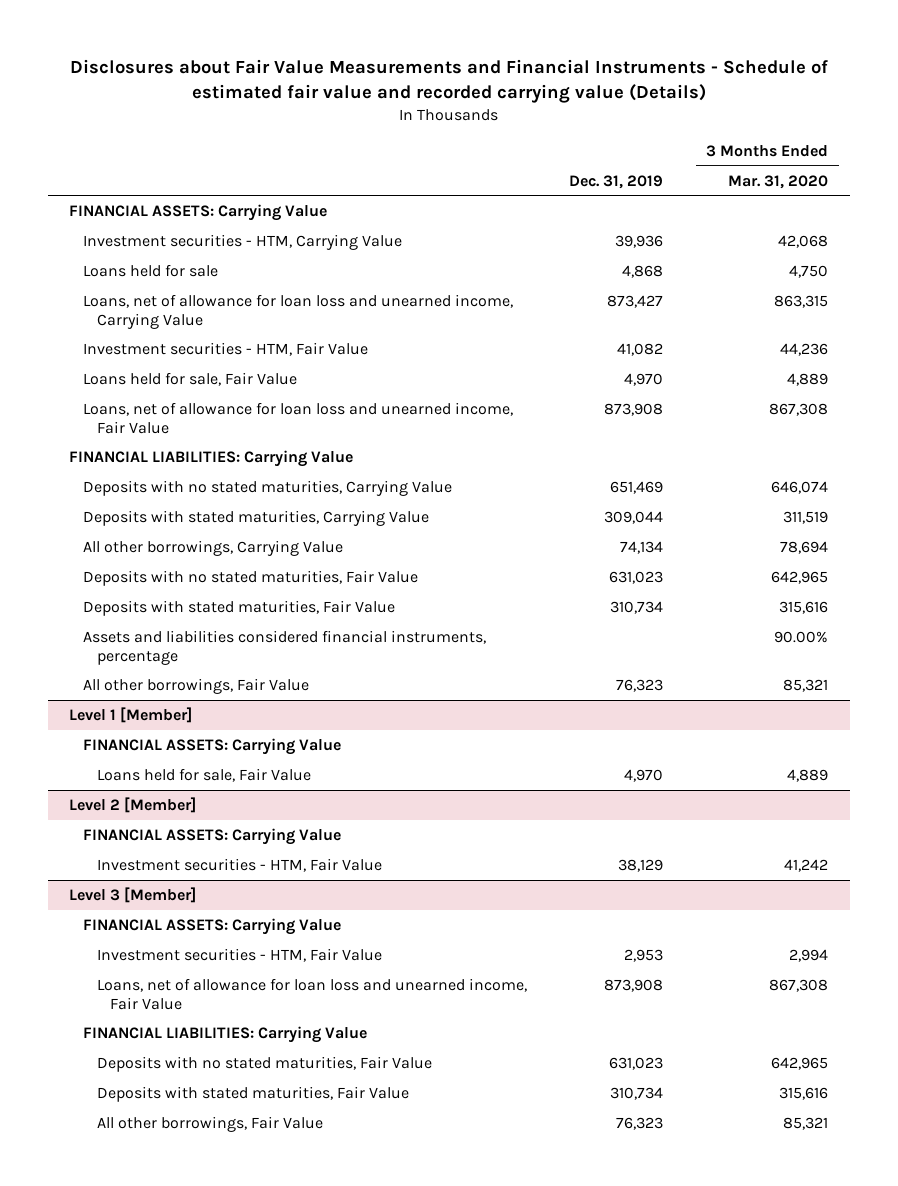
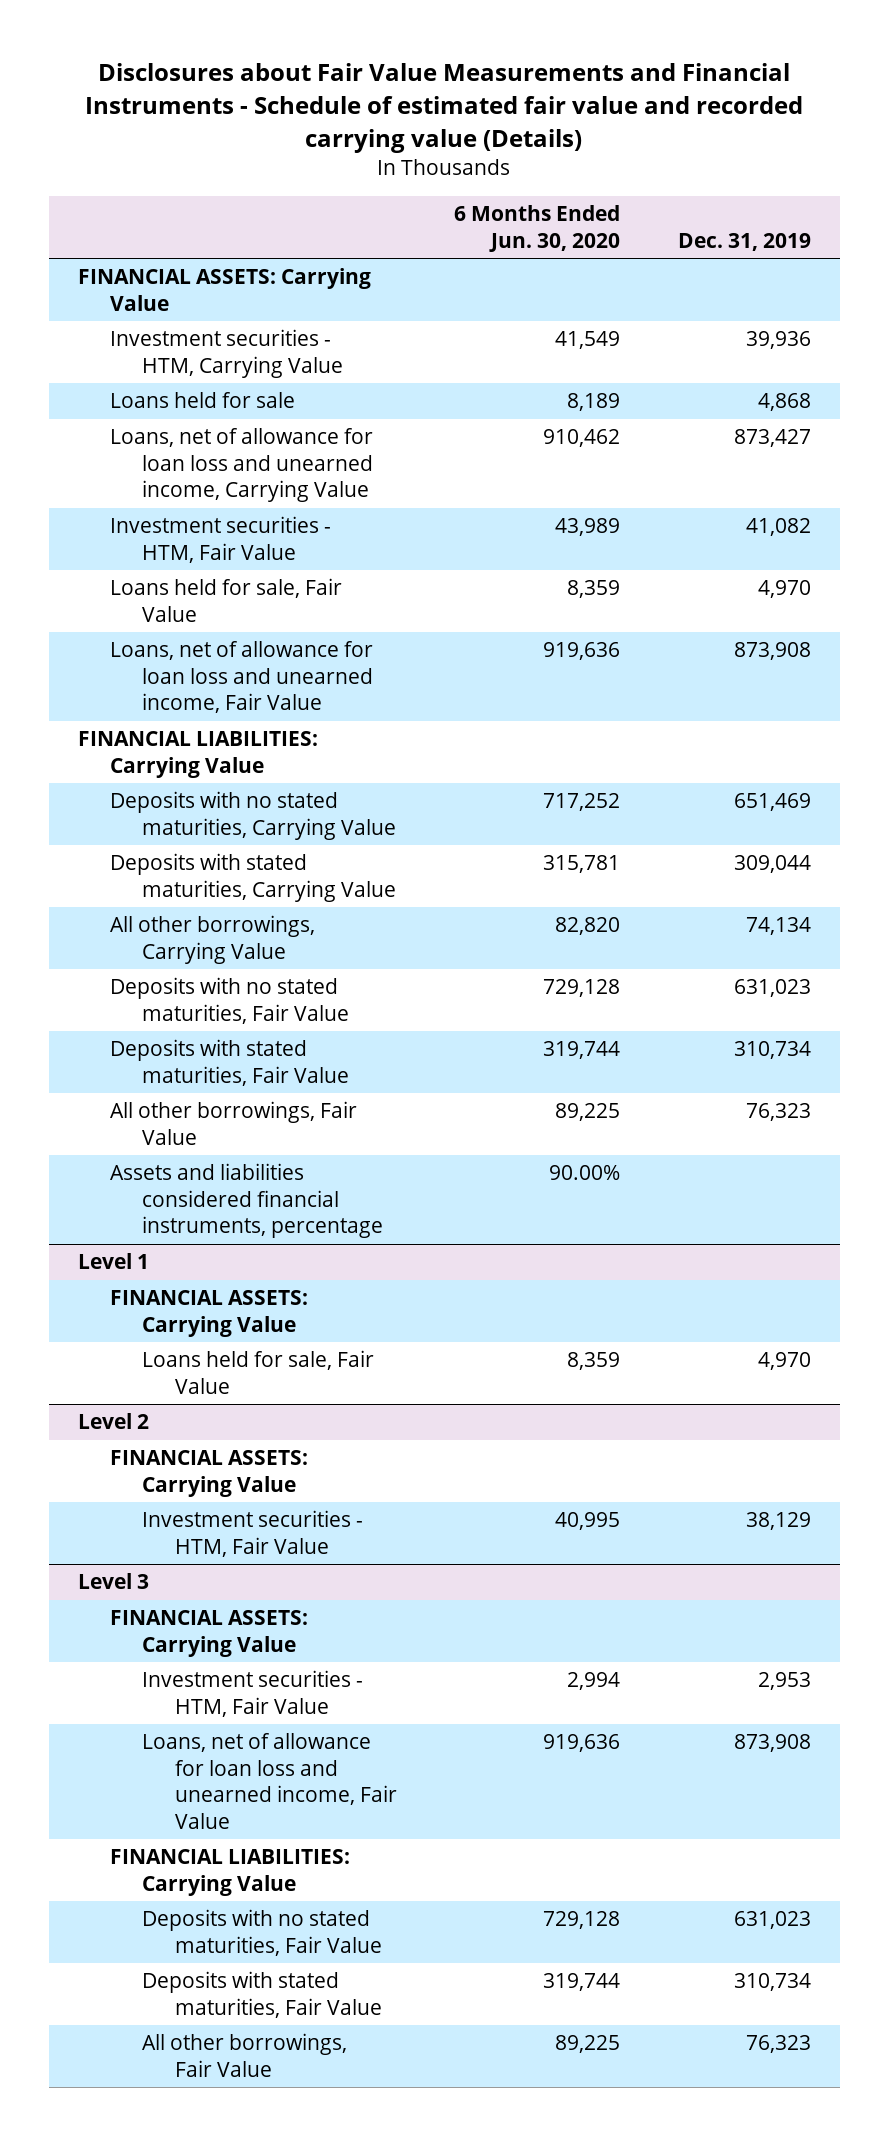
- | Dec. 31, 2019 | 3 Months Ended Mar. 31, 2020
+ | 6 Months Ended Jun. 30, 2020 | Dec. 31, 2019
- Level 1 [Member]
moved down: Assets and liabilities considered financial instruments, percentage | 90.00% |
+ Level 1
- Level 2 [Member]
+ Level 2
- Level 3 [Member]
+ Level 3

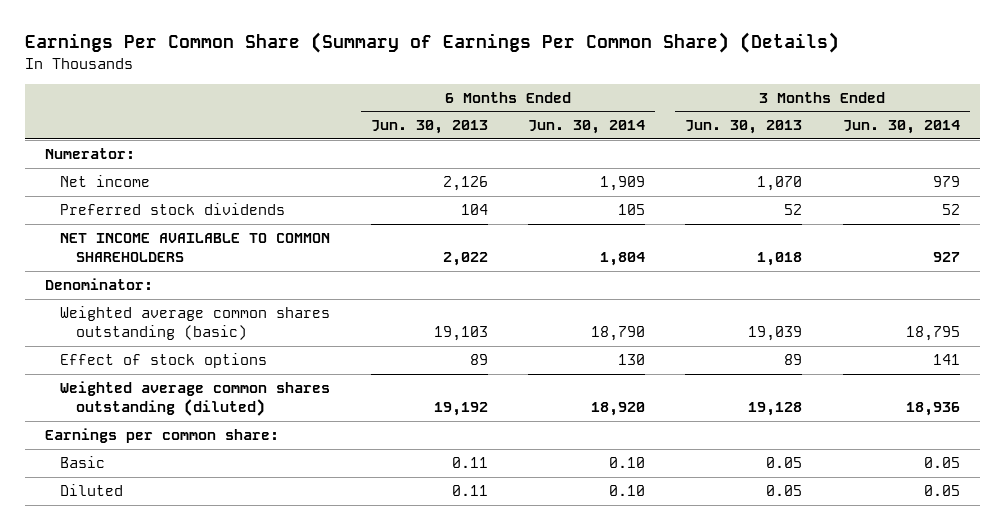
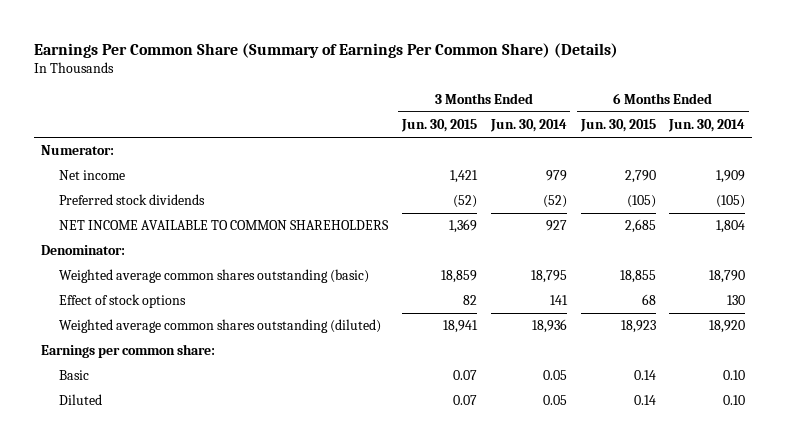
- | 6 Months Ended Jun. 30, 2013 | 6 Months Ended Jun. 30, 2014 | 3 Months Ended Jun. 30, 2013 | 3 Months Ended Jun. 30, 2014
+ | 3 Months Ended Jun. 30, 2015 | 3 Months Ended Jun. 30, 2014 | 6 Months Ended Jun. 30, 2015 | 6 Months Ended Jun. 30, 2014
- Preferred stock dividends | 104 | 105 | 52 | 52
+ Preferred stock dividends | (52) | (52) | (105) | (105)

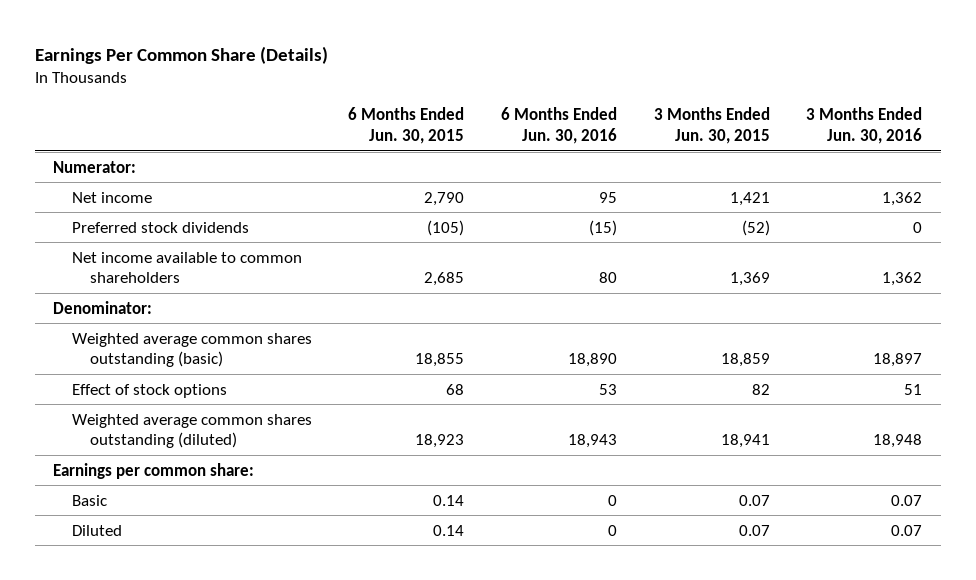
- Earnings Per Common Share (Summary of Earnings Per Common Share) (Details)
+ Earnings Per Common Share (Details)
- | 3 Months Ended Jun. 30, 2015 | 3 Months Ended Jun. 30, 2014 | 6 Months Ended Jun. 30, 2015 | 6 Months Ended Jun. 30, 2014
+ | 6 Months Ended Jun. 30, 2015 | 6 Months Ended Jun. 30, 2016 | 3 Months Ended Jun. 30, 2015 | 3 Months Ended Jun. 30, 2016
- NET INCOME AVAILABLE TO COMMON SHAREHOLDERS | 1,369 | 927 | 2,685 | 1,804
+ Net income available to common shareholders | 2,685 | 80 | 1,369 | 1,362

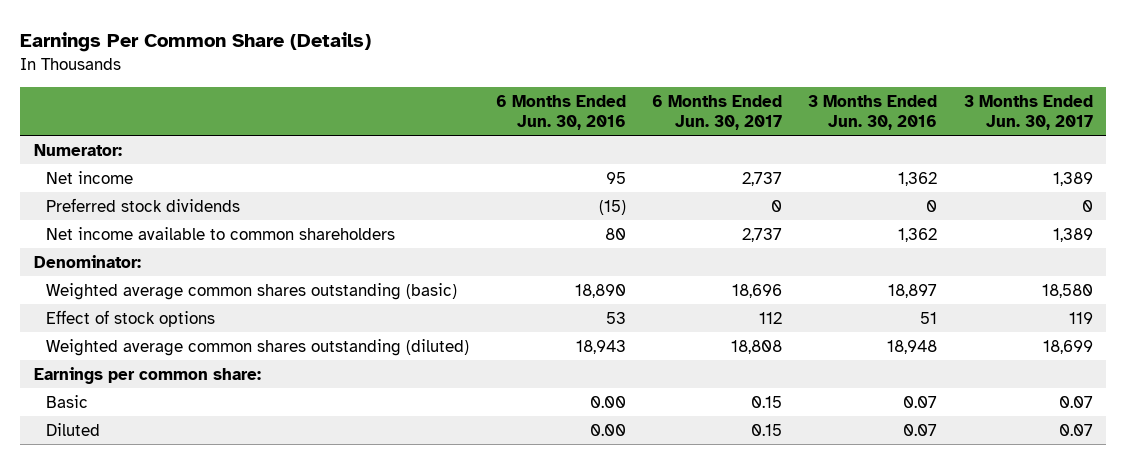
- | 6 Months Ended Jun. 30, 2015 | 6 Months Ended Jun. 30, 2016 | 3 Months Ended Jun. 30, 2015 | 3 Months Ended Jun. 30, 2016
+ | 6 Months Ended Jun. 30, 2016 | 6 Months Ended Jun. 30, 2017 | 3 Months Ended Jun. 30, 2016 | 3 Months Ended Jun. 30, 2017
- Basic | 0.14 | 0 | 0.07 | 0.07
- Diluted | 0.14 | 0 | 0.07 | 0.07
+ Basic | 0.00 | 0.15 | 0.07 | 0.07
+ Diluted | 0.00 | 0.15 | 0.07 | 0.07

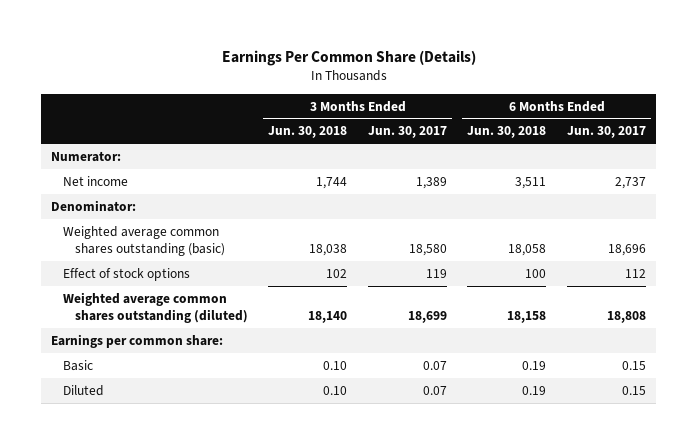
- | 6 Months Ended Jun. 30, 2016 | 6 Months Ended Jun. 30, 2017 | 3 Months Ended Jun. 30, 2016 | 3 Months Ended Jun. 30, 2017
+ | 3 Months Ended Jun. 30, 2018 | 3 Months Ended Jun. 30, 2017 | 6 Months Ended Jun. 30, 2018 | 6 Months Ended Jun. 30, 2017
- Preferred stock dividends | (15) | 0 | 0 | 0
- Net income available to common shareholders | 80 | 2,737 | 1,362 | 1,389

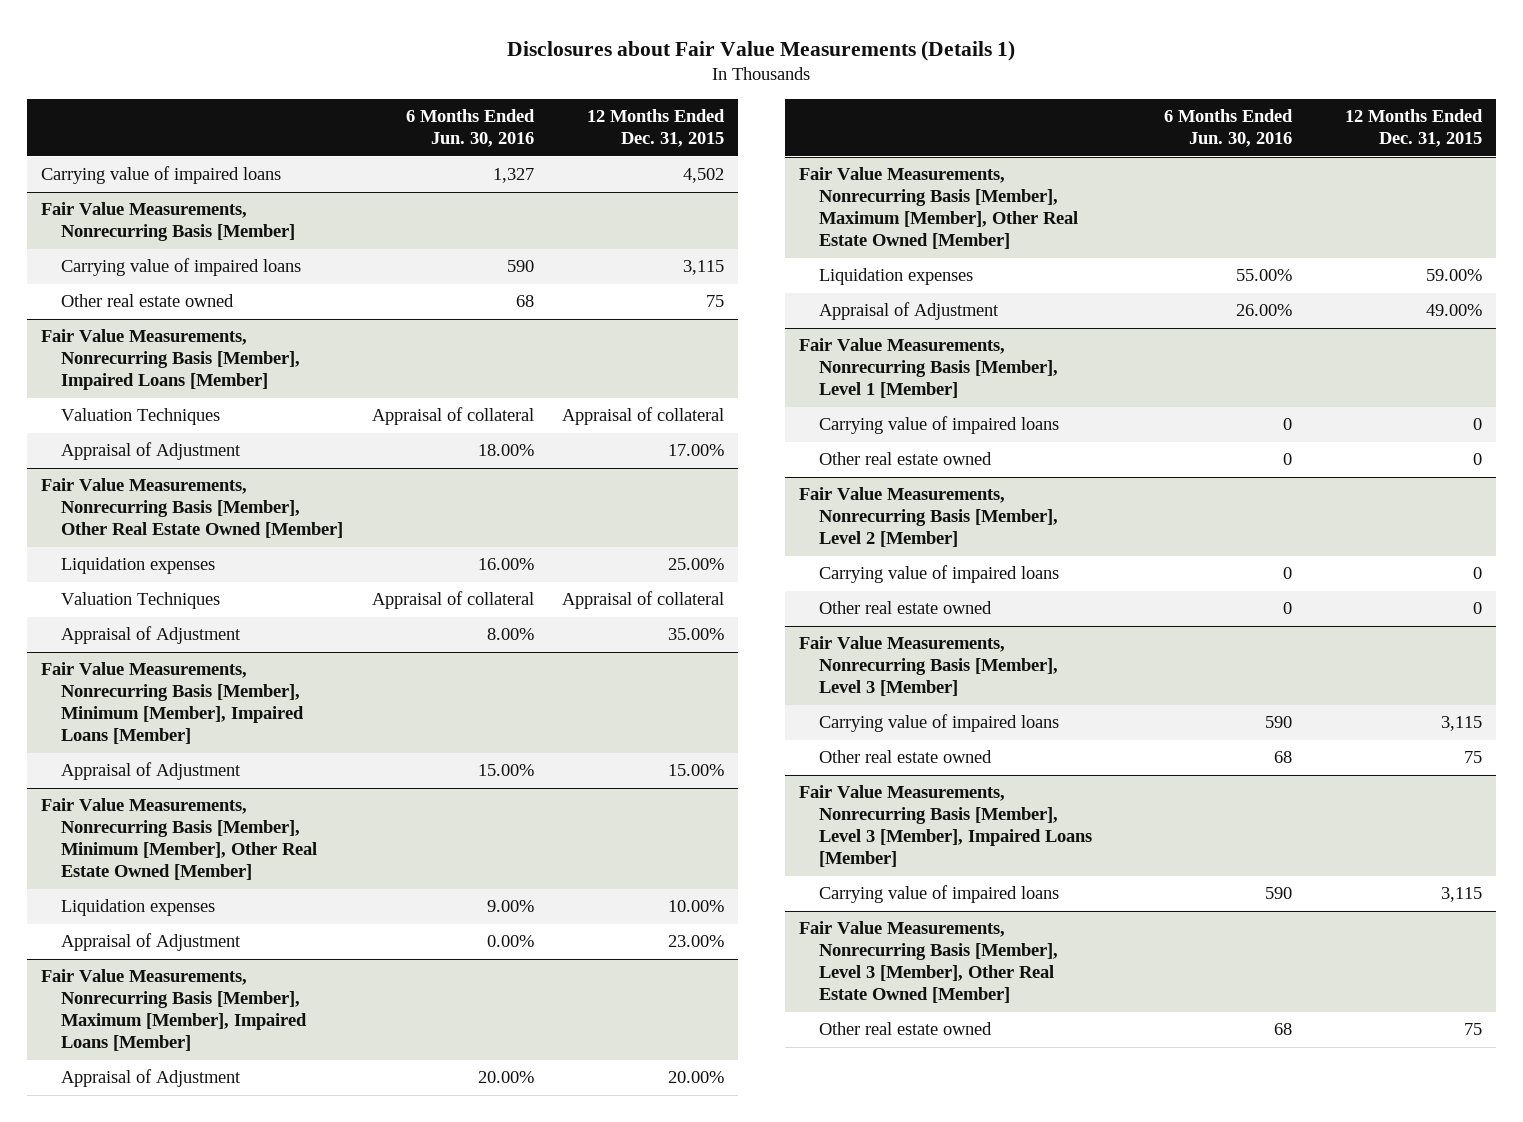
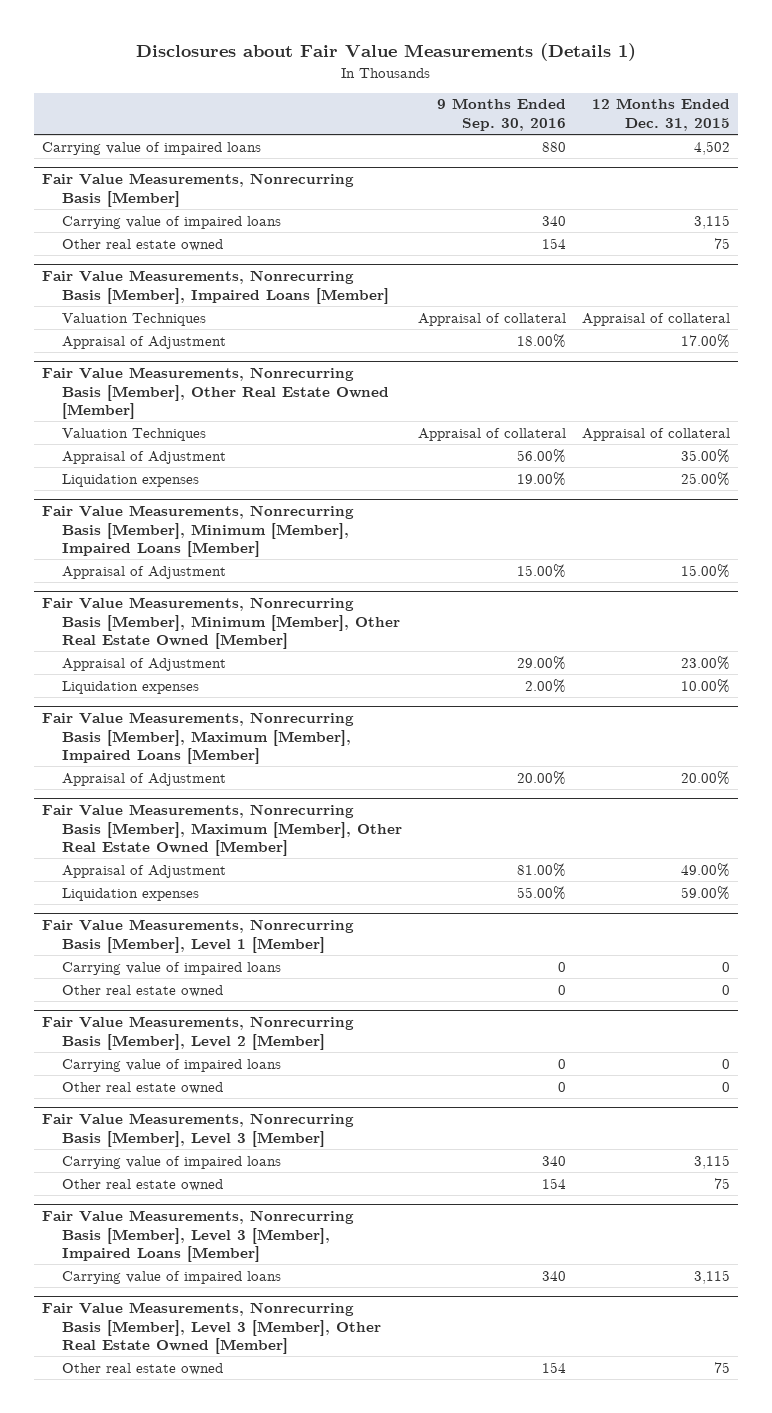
- | 6 Months Ended Jun. 30, 2016 | 12 Months Ended Dec. 31, 2015
+ | 9 Months Ended Sep. 30, 2016 | 12 Months Ended Dec. 31, 2015
@ Fair Value Measurements, Nonrecurring Basis [Member], Other Real Estate Owned [Member]
moved down: Liquidation expenses | 19.00% | 25.00%
@ Fair Value Measurements, Nonrecurring Basis [Member], Minimum [Member], Other Real Estate Owned [Member]
moved down: Liquidation expenses | 2.00% | 10.00%
@ Fair Value Measurements, Nonrecurring Basis [Member], Maximum [Member], Other Real Estate Owned [Member]
moved down: Liquidation expenses | 55.00% | 59.00%

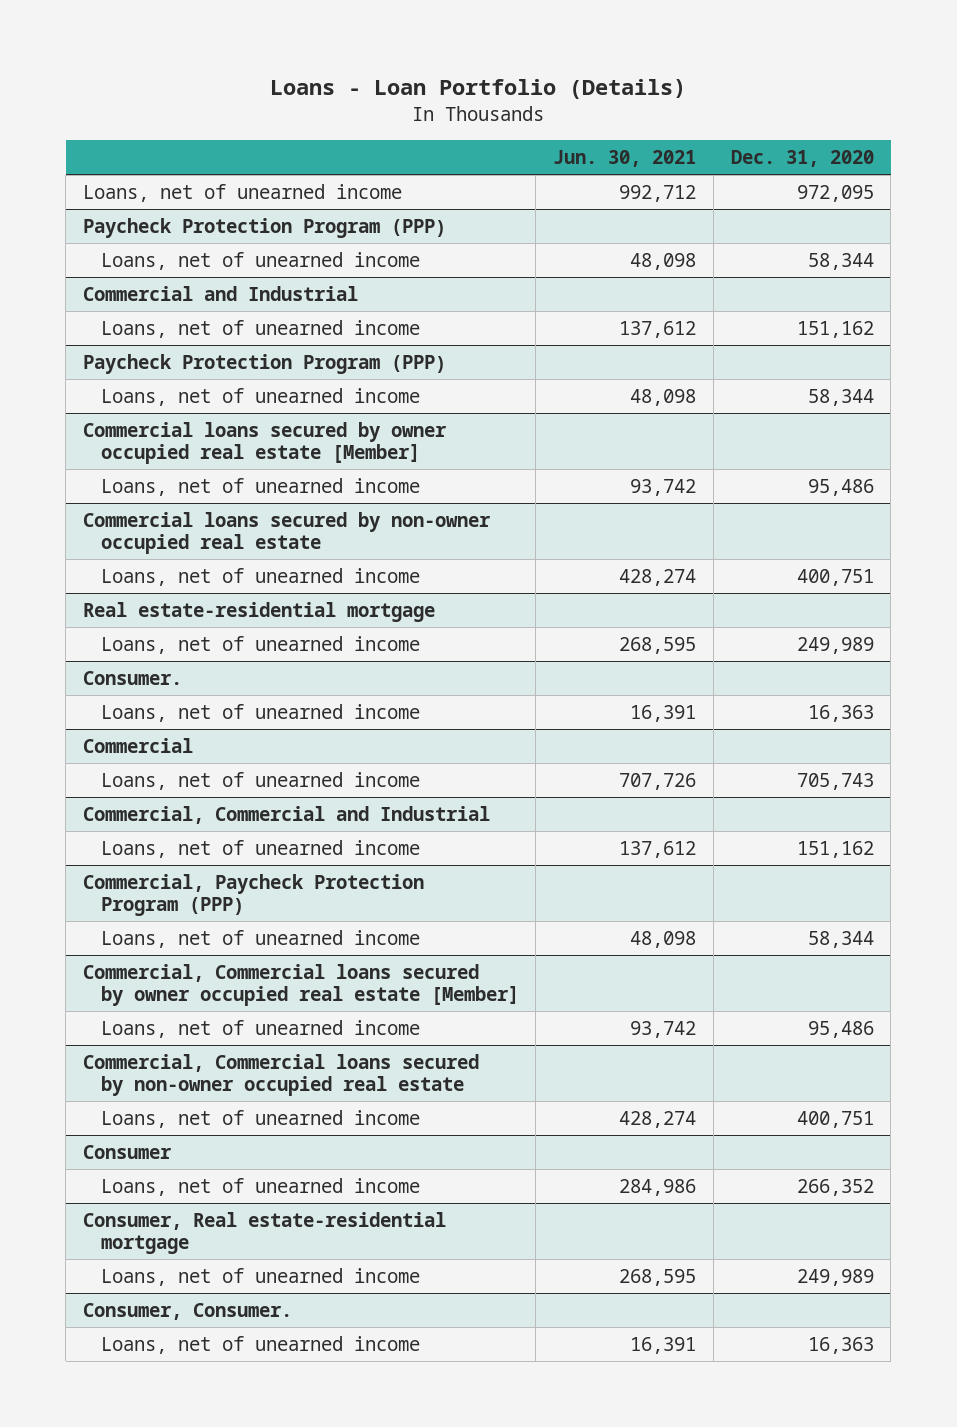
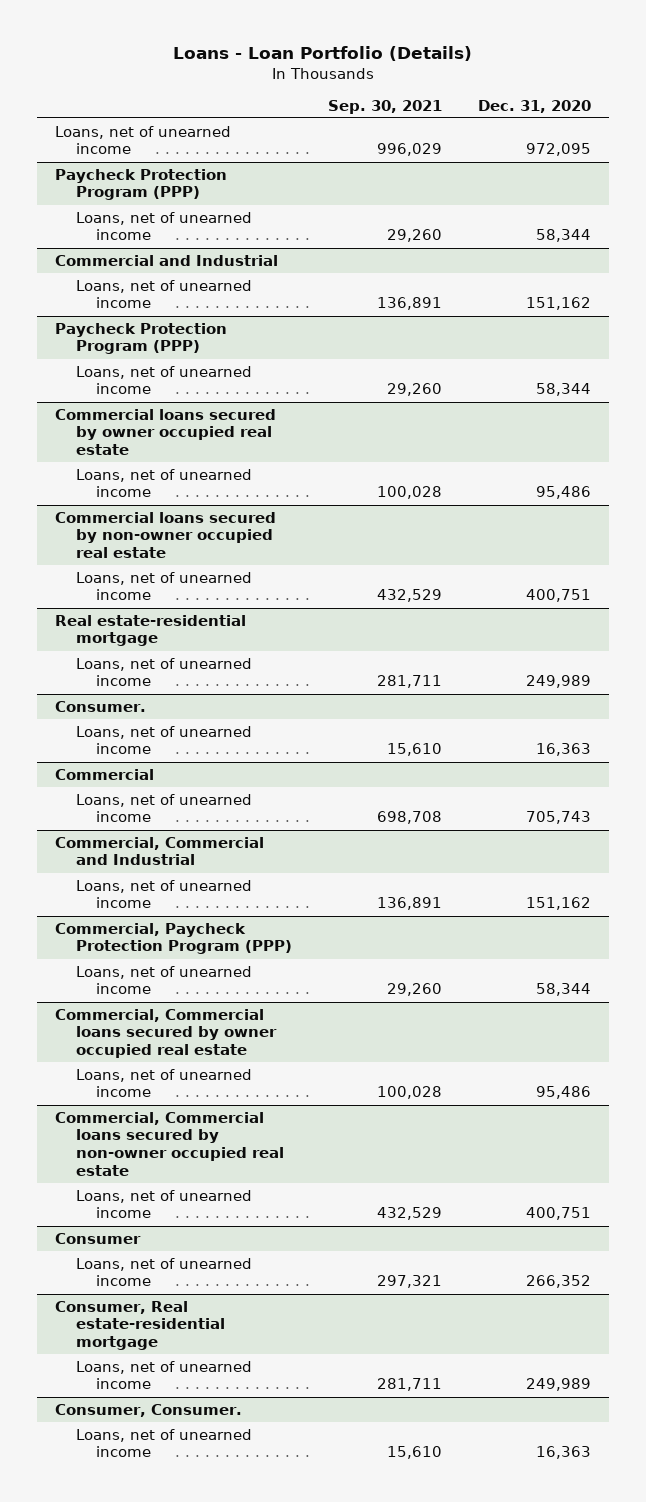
- | Jun. 30, 2021 | Dec. 31, 2020
+ | Sep. 30, 2021 | Dec. 31, 2020
- Commercial loans secured by owner occupied real estate [Member]
+ Commercial loans secured by owner occupied real estate
- Commercial, Commercial loans secured by owner occupied real estate [Member]
+ Commercial, Commercial loans secured by owner occupied real estate

